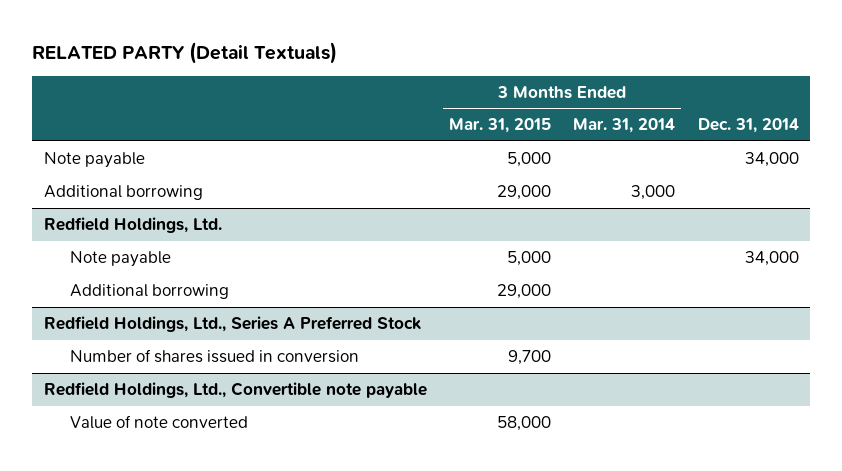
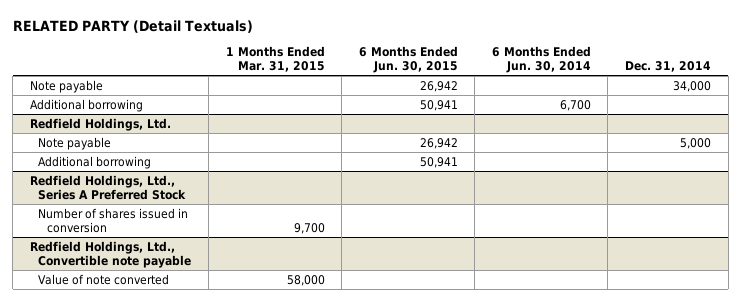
- | 3 Months Ended Mar. 31, 2015 | 3 Months Ended Mar. 31, 2014 | Dec. 31, 2014
+ | 1 Months Ended Mar. 31, 2015 | 6 Months Ended Jun. 30, 2015 | 6 Months Ended Jun. 30, 2014 | Dec. 31, 2014
@ Redfield Holdings, Ltd.
- Note payable | 5,000 | | 34,000
+ Note payable | | 26,942 | | 5,000

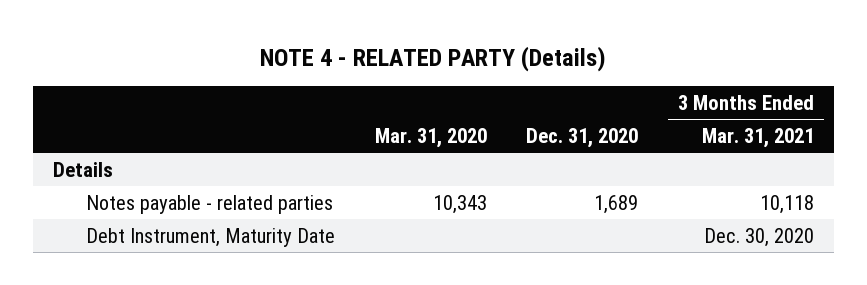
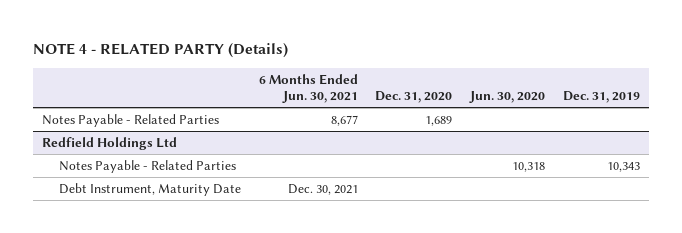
- | Mar. 31, 2020 | Dec. 31, 2020 | 3 Months Ended Mar. 31, 2021
+ | 6 Months Ended Jun. 30, 2021 | Dec. 31, 2020 | Jun. 30, 2020 | Dec. 31, 2019
- Details
- Notes payable - related parties | 10,343 | 1,689 | 10,118
- Debt Instrument, Maturity Date | | | Dec. 30, 2020
+ Notes Payable - Related Parties | 8,677 | 1,689 | |
+ Redfield Holdings Ltd
+ Notes Payable - Related Parties | | | 10,318 | 10,343
+ Debt Instrument, Maturity Date | Dec. 30, 2021 | | |

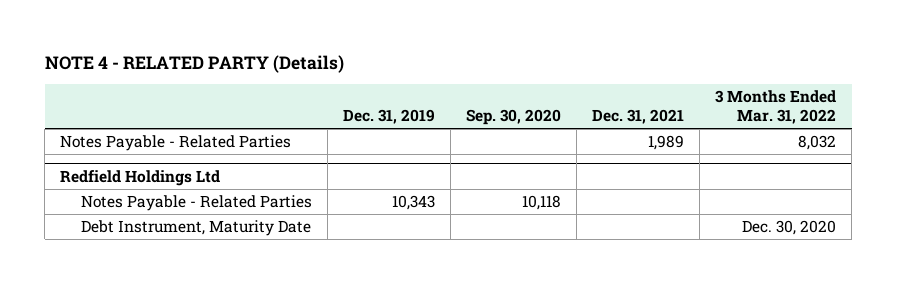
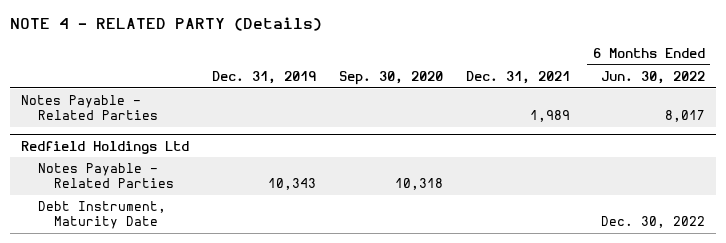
- | Dec. 31, 2019 | Sep. 30, 2020 | Dec. 31, 2021 | 3 Months Ended Mar. 31, 2022
+ | Dec. 31, 2019 | Sep. 30, 2020 | Dec. 31, 2021 | 6 Months Ended Jun. 30, 2022
@ Redfield Holdings Ltd
- Notes Payable - Related Parties | 10,343 | 10,118 | |
+ Notes Payable - Related Parties | 10,343 | 10,318 | |

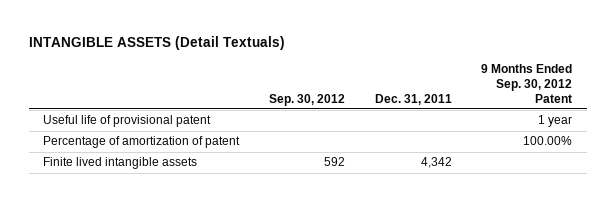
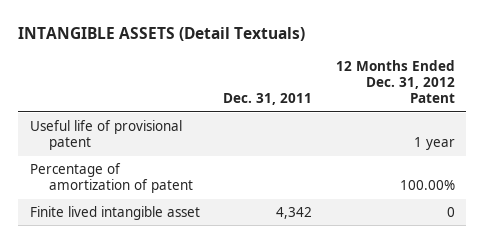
- | Sep. 30, 2012 | Dec. 31, 2011 | 9 Months Ended Sep. 30, 2012 Patent
+ | Dec. 31, 2011 | 12 Months Ended Dec. 31, 2012 Patent
- Finite lived intangible assets | 592 | 4,342 |
+ Finite lived intangible asset | 4,342 | 0

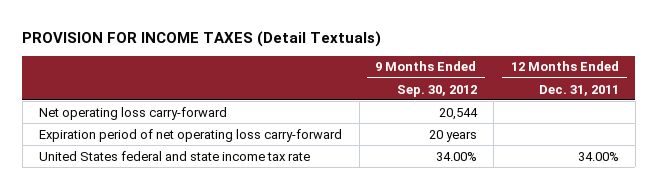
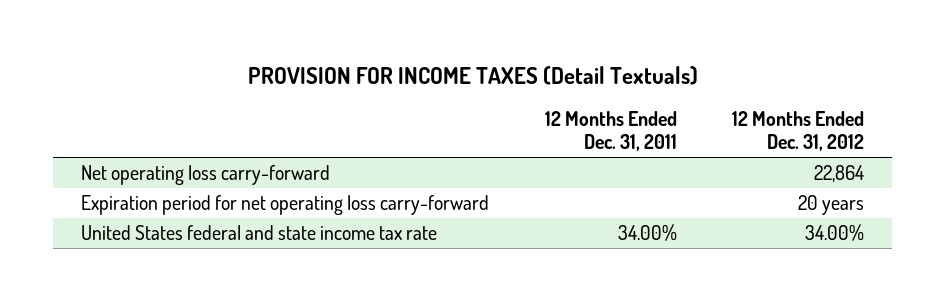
- | 9 Months Ended Sep. 30, 2012 | 12 Months Ended Dec. 31, 2011
+ | 12 Months Ended Dec. 31, 2011 | 12 Months Ended Dec. 31, 2012
- Expiration period of net operating loss carry-forward | 20 years |
+ Expiration period for net operating loss carry-forward | | 20 years

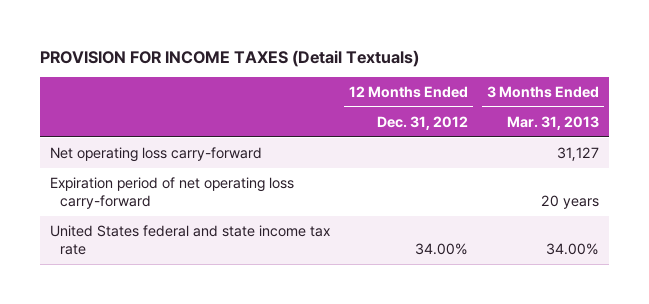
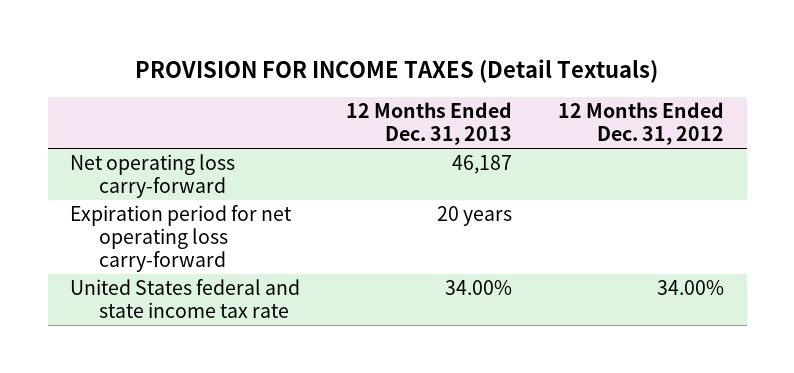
- | 12 Months Ended Dec. 31, 2012 | 3 Months Ended Mar. 31, 2013
+ | 12 Months Ended Dec. 31, 2013 | 12 Months Ended Dec. 31, 2012
- Expiration period of net operating loss carry-forward | | 20 years
+ Expiration period for net operating loss carry-forward | 20 years |

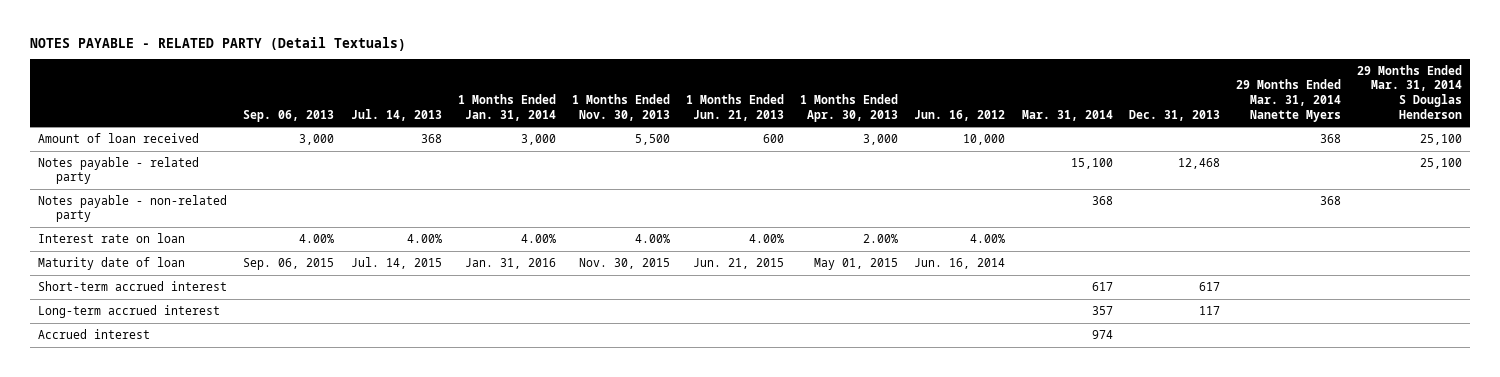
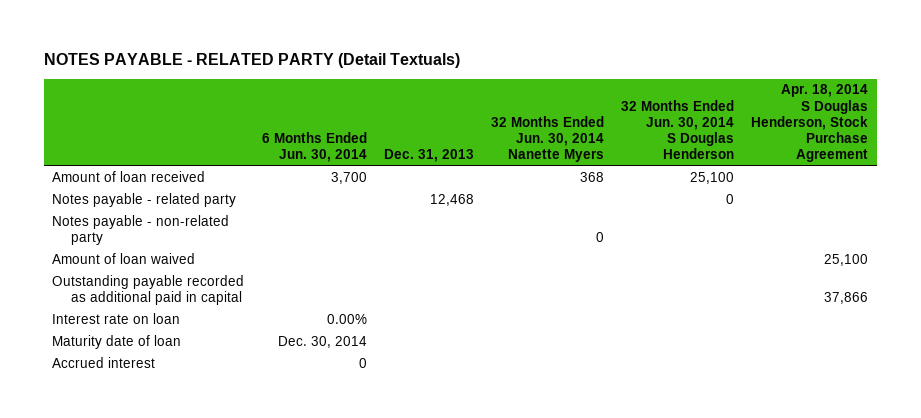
- | Sep. 06, 2013 | Jul. 14, 2013 | 1 Months Ended Jan. 31, 2014 | 1 Months Ended Nov. 30, 2013 | 1 Months Ended Jun. 21, 2013 | 1 Months Ended Apr. 30, 2013 | Jun. 16, 2012 | Mar. 31, 2014 | Dec. 31, 2013 | 29 Months Ended Mar. 31, 2014 Nanette Myers | 29 Months Ended Mar. 31, 2014 S Douglas Henderson
+ | 6 Months Ended Jun. 30, 2014 | Dec. 31, 2013 | 32 Months Ended Jun. 30, 2014 Nanette Myers | 32 Months Ended Jun. 30, 2014 S Douglas Henderson | Apr. 18, 2014 S Douglas Henderson, Stock Purchase Agreement
+ Amount of loan waived | | | | | 25,100
+ Outstanding payable recorded as additional paid in capital | | | | | 37,866
- Short-term accrued interest | | | | | | | | 617 | 617 | |
- Long-term accrued interest | | | | | | | | 357 | 117 | |

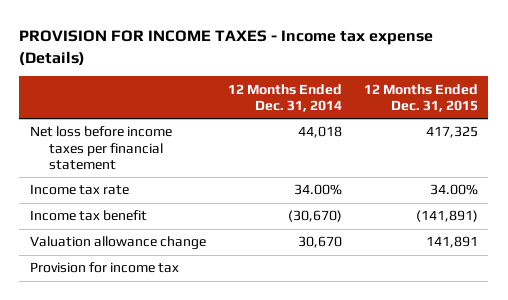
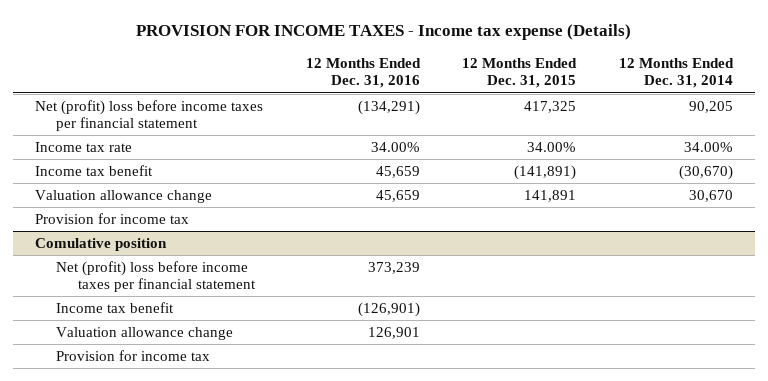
- | 12 Months Ended Dec. 31, 2014 | 12 Months Ended Dec. 31, 2015
+ | 12 Months Ended Dec. 31, 2016 | 12 Months Ended Dec. 31, 2015 | 12 Months Ended Dec. 31, 2014
- Net loss before income taxes per financial statement | 44,018 | 417,325
+ Net (profit) loss before income taxes per financial statement | (134,291) | 417,325 | 90,205
+ Comulative position
+ Net (profit) loss before income taxes per financial statement | 373,239 | |
+ Income tax benefit | (126,901) | |
+ Valuation allowance change | 126,901 | |
+ Provision for income tax

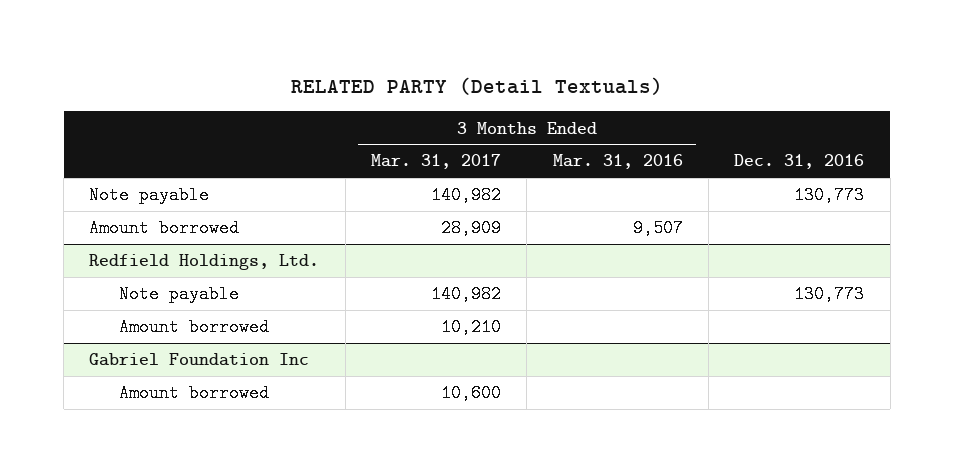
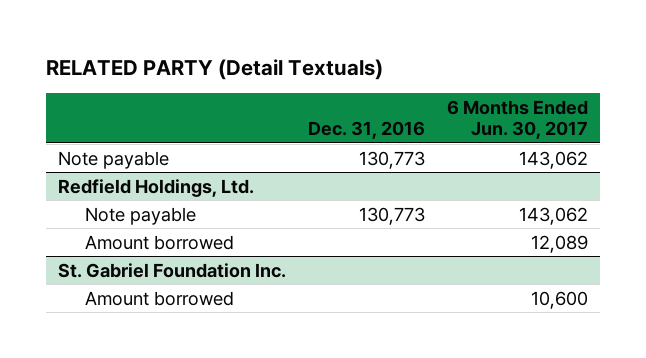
- | 3 Months Ended Mar. 31, 2017 | 3 Months Ended Mar. 31, 2016 | Dec. 31, 2016
+ | Dec. 31, 2016 | 6 Months Ended Jun. 30, 2017
- Amount borrowed | 28,909 | 9,507 |
- Gabriel Foundation Inc
+ St. Gabriel Foundation Inc.

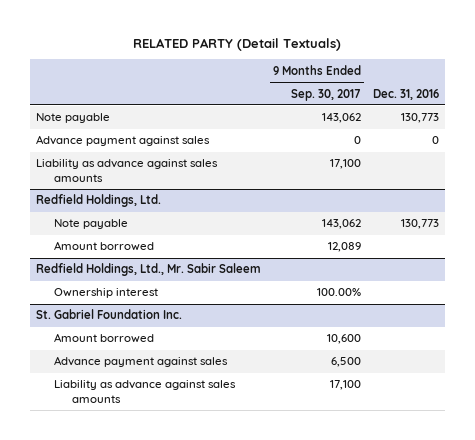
- | Dec. 31, 2016 | 6 Months Ended Jun. 30, 2017
+ | 9 Months Ended Sep. 30, 2017 | Dec. 31, 2016
+ Advance payment against sales | 0 | 0
+ Liability as advance against sales amounts | 17,100 |
+ Redfield Holdings, Ltd., Mr. Sabir Saleem
+ Ownership interest | 100.00% |
@ St. Gabriel Foundation Inc.
+ Advance payment against sales | 6,500 |
+ Liability as advance against sales amounts | 17,100 |

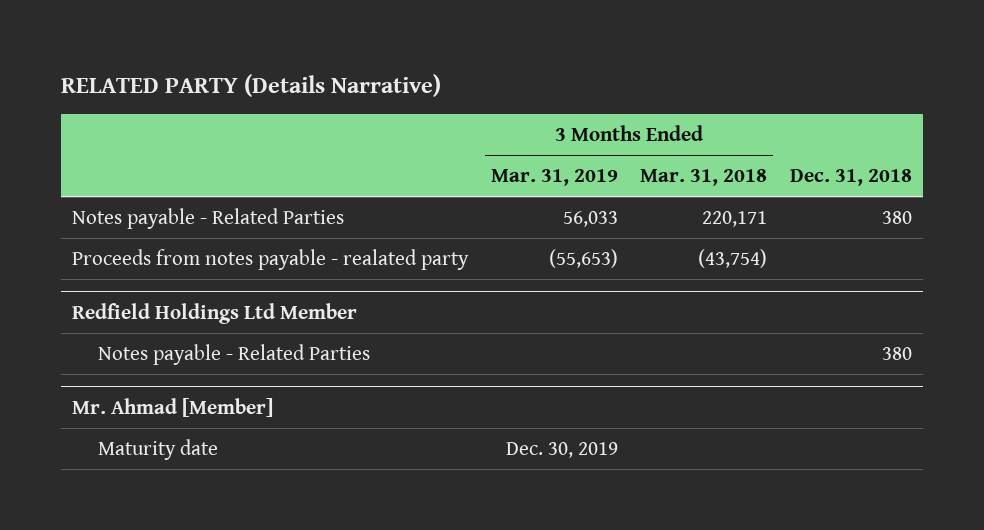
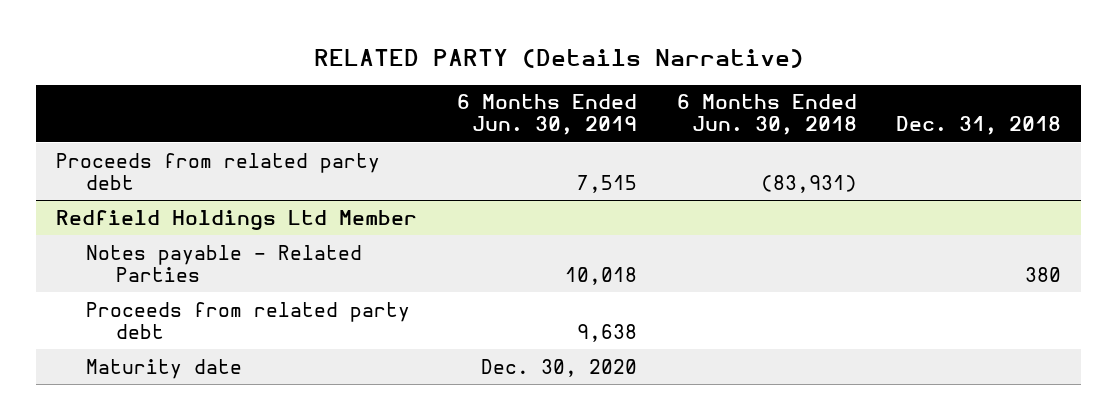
- | 3 Months Ended Mar. 31, 2019 | 3 Months Ended Mar. 31, 2018 | Dec. 31, 2018
+ | 6 Months Ended Jun. 30, 2019 | 6 Months Ended Jun. 30, 2018 | Dec. 31, 2018
- Notes payable - Related Parties | 56,033 | 220,171 | 380
- Proceeds from notes payable - realated party | (55,653) | (43,754) |
+ Proceeds from related party debt | 7,515 | (83,931) |
- Mr. Ahmad [Member]
- Maturity date | Dec. 30, 2019 | |
@ Redfield Holdings Ltd Member
+ Proceeds from related party debt | 9,638 | |
+ Maturity date | Dec. 30, 2020 | |

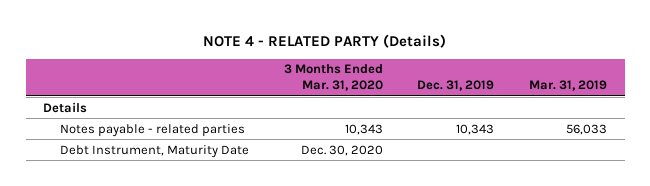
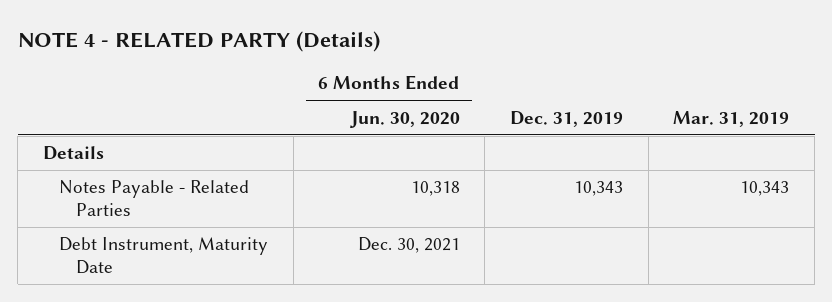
- | 3 Months Ended Mar. 31, 2020 | Dec. 31, 2019 | Mar. 31, 2019
+ | 6 Months Ended Jun. 30, 2020 | Dec. 31, 2019 | Mar. 31, 2019
- Notes payable - related parties | 10,343 | 10,343 | 56,033
+ Notes Payable - Related Parties | 10,318 | 10,343 | 10,343

